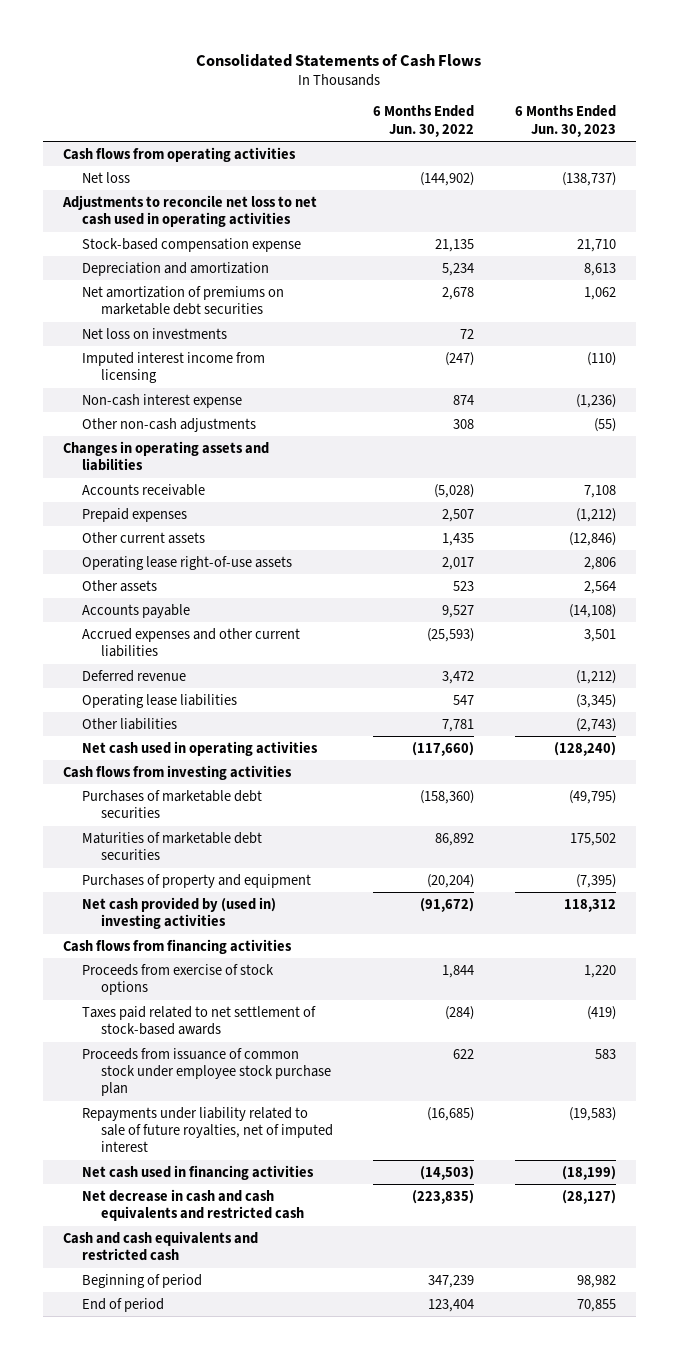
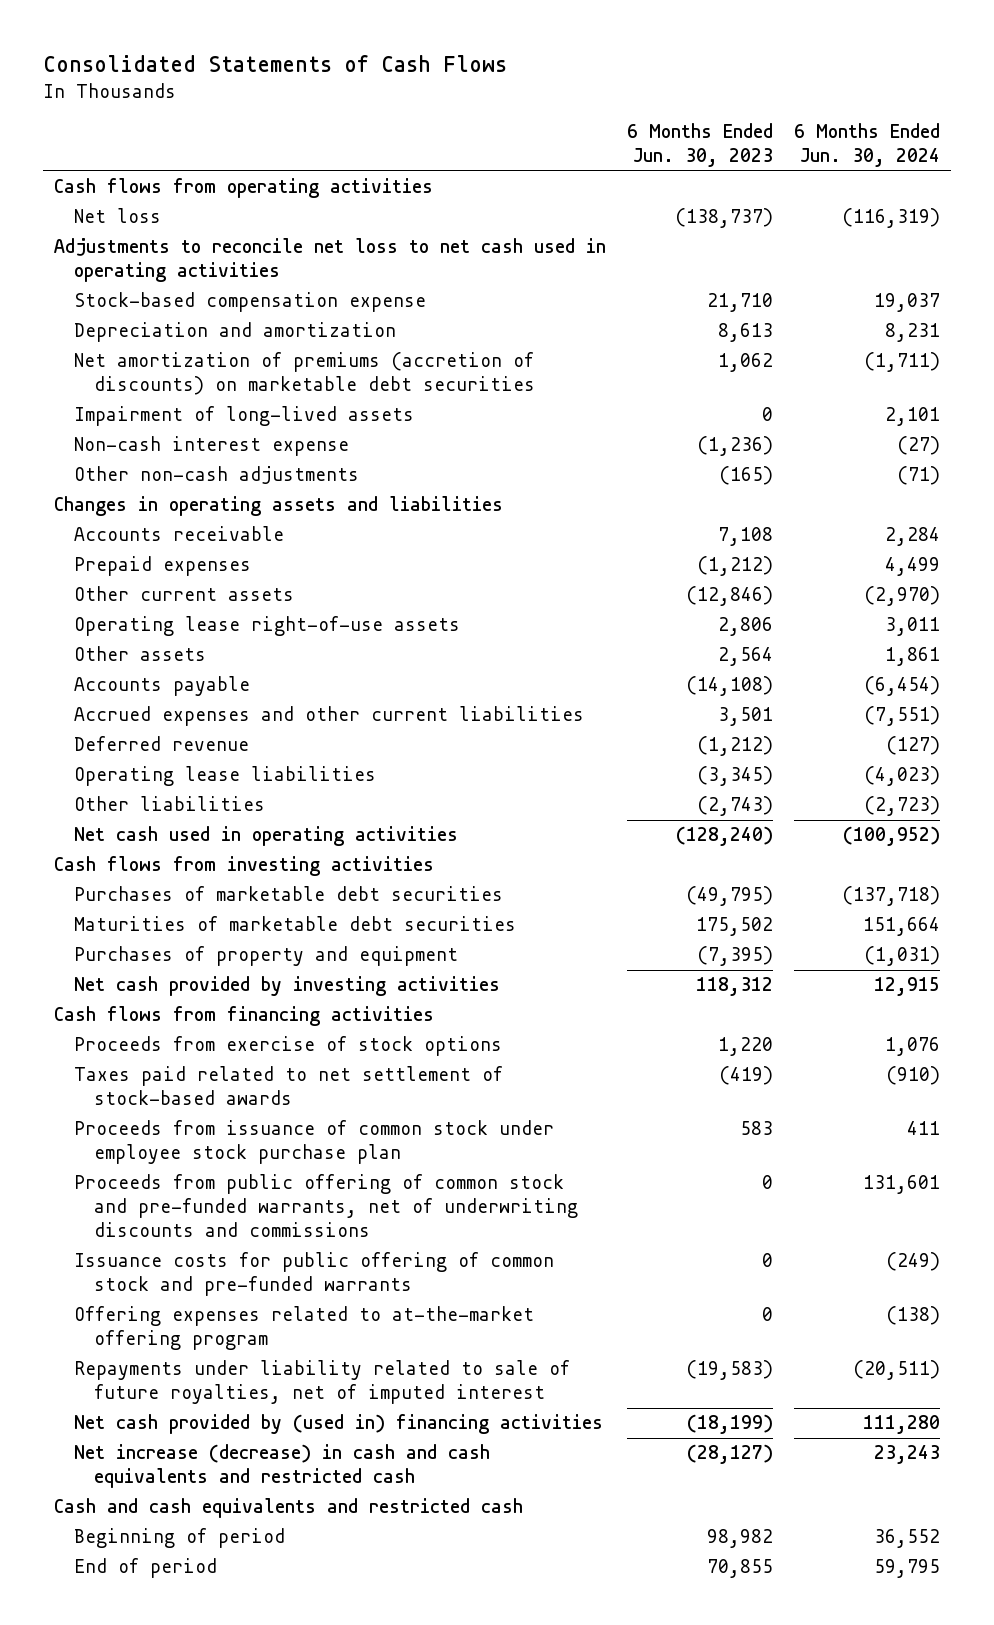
- | 6 Months Ended Jun. 30, 2022 | 6 Months Ended Jun. 30, 2023
+ | 6 Months Ended Jun. 30, 2023 | 6 Months Ended Jun. 30, 2024
- Net amortization of premiums on marketable debt securities | 2,678 | 1,062
- Net loss on investments | 72 |
- Imputed interest income from licensing | (247) | (110)
+ Net amortization of premiums (accretion of discounts) on marketable debt securities | 1,062 | (1,711)
+ Impairment of long-lived assets | 0 | 2,101
- Other non-cash adjustments | 308 | (55)
+ Other non-cash adjustments | (165) | (71)
- Net cash provided by (used in) investing activities | (91,672) | 118,312
+ Net cash provided by investing activities | 118,312 | 12,915
+ Proceeds from public offering of common stock and pre-funded warrants, net of underwriting discounts and commissions | 0 | 131,601
+ Issuance costs for public offering of common stock and pre-funded warrants | 0 | (249)
+ Offering expenses related to at-the-market offering program | 0 | (138)
- Net cash used in financing activities | (14,503) | (18,199)
- Net decrease in cash and cash equivalents and restricted cash | (223,835) | (28,127)
+ Net cash provided by (used in) financing activities | (18,199) | 111,280
+ Net increase (decrease) in cash and cash equivalents and restricted cash | (28,127) | 23,243

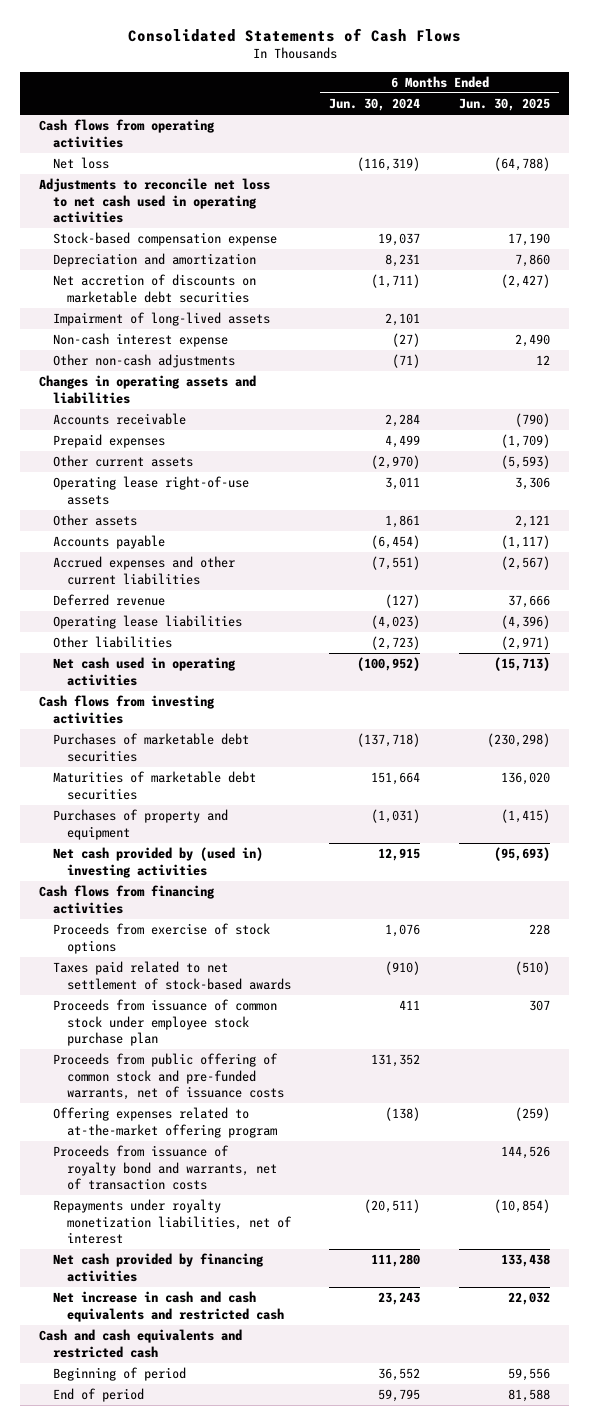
- | 6 Months Ended Jun. 30, 2023 | 6 Months Ended Jun. 30, 2024
+ | 6 Months Ended Jun. 30, 2024 | 6 Months Ended Jun. 30, 2025
- Net amortization of premiums (accretion of discounts) on marketable debt securities | 1,062 | (1,711)
+ Net accretion of discounts on marketable debt securities | (1,711) | (2,427)
- Net cash provided by investing activities | 118,312 | 12,915
+ Net cash provided by (used in) investing activities | 12,915 | (95,693)
- Proceeds from public offering of common stock and pre-funded warrants, net of underwriting discounts and commissions | 0 | 131,601
- Issuance costs for public offering of common stock and pre-funded warrants | 0 | (249)
+ Proceeds from public offering of common stock and pre-funded warrants, net of issuance costs | 131,352 |
- Repayments under liability related to sale of future royalties, net of imputed interest | (19,583) | (20,511)
- Net cash provided by (used in) financing activities | (18,199) | 111,280
- Net increase (decrease) in cash and cash equivalents and restricted cash | (28,127) | 23,243
+ Proceeds from issuance of royalty bond and warrants, net of transaction costs | | 144,526
+ Repayments under royalty monetization liabilities, net of interest | (20,511) | (10,854)
+ Net cash provided by financing activities | 111,280 | 133,438
+ Net increase in cash and cash equivalents and restricted cash | 23,243 | 22,032

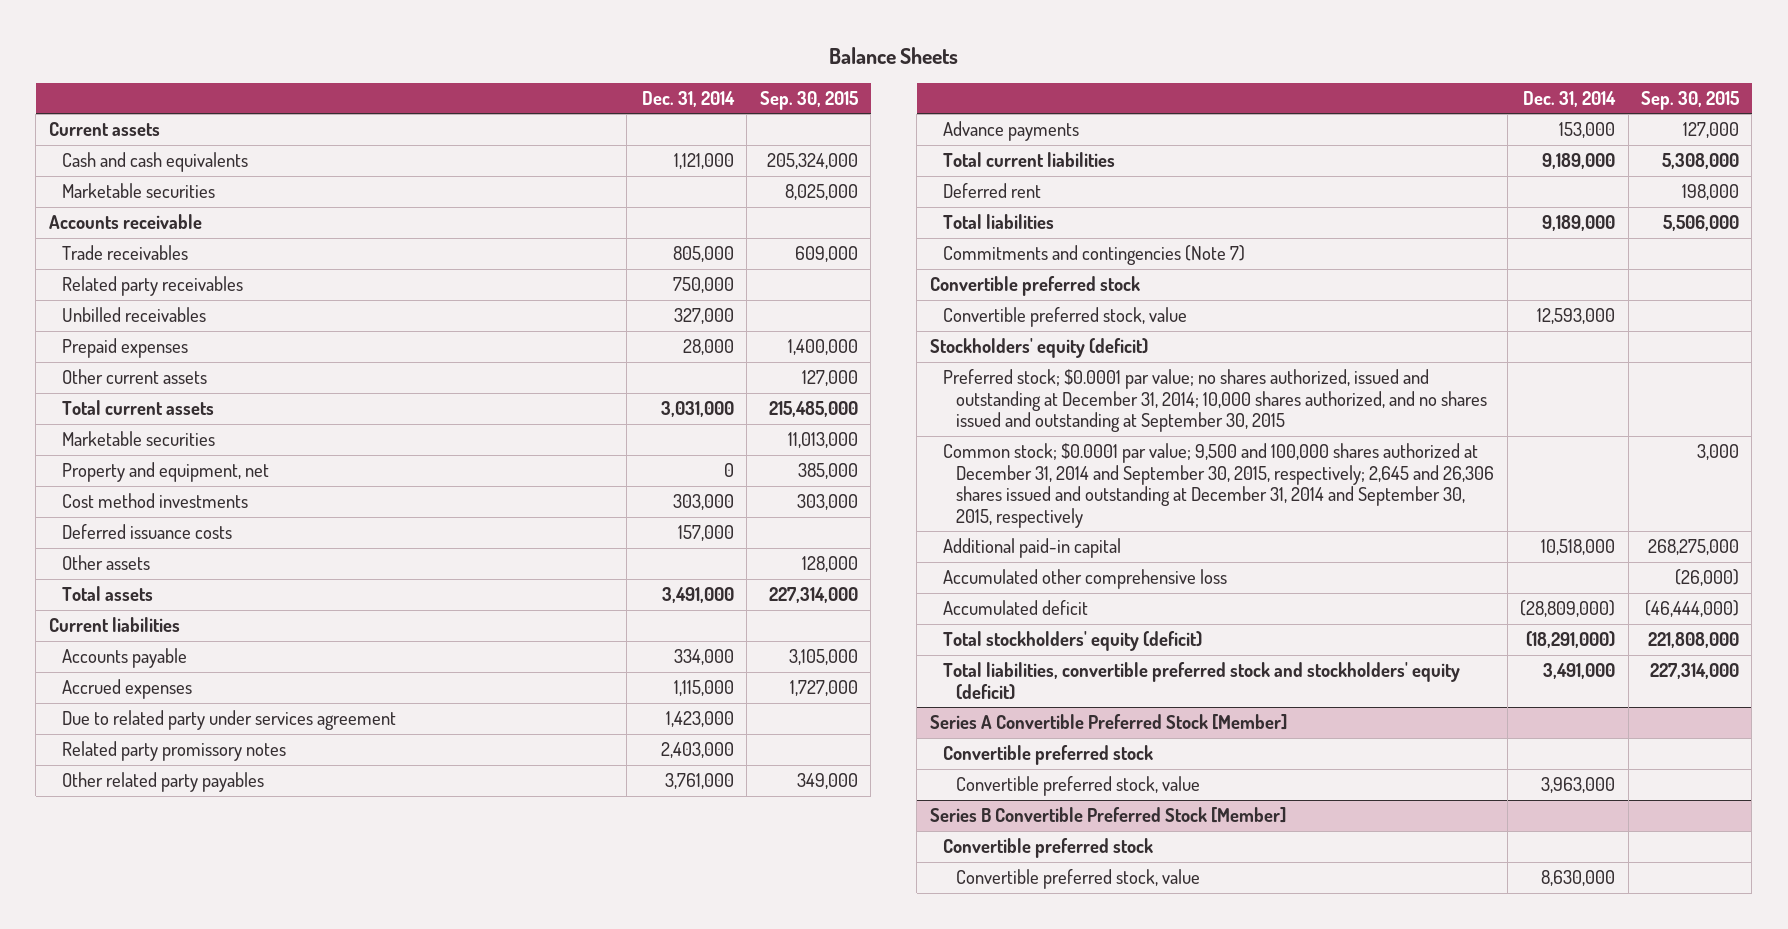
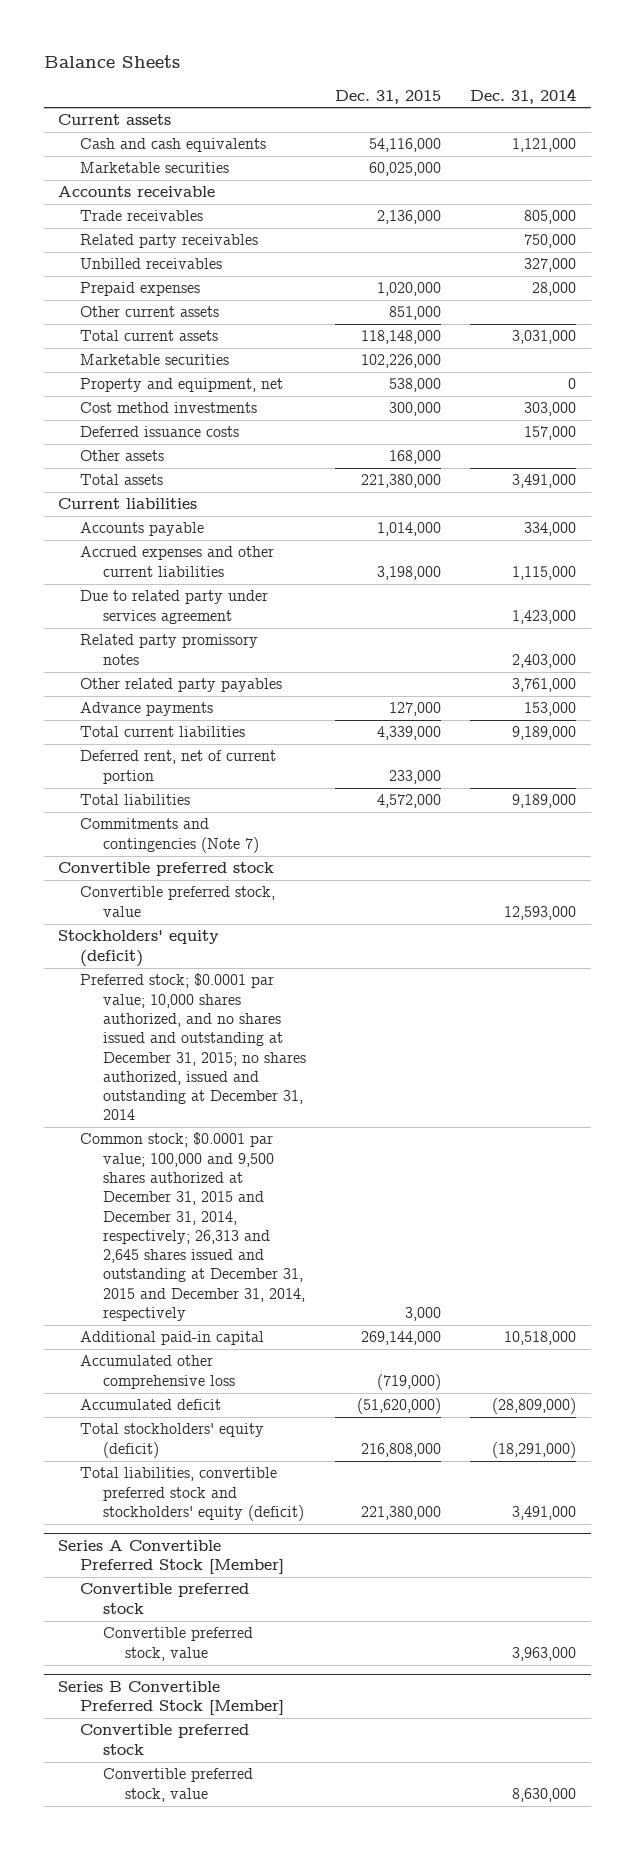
- | Dec. 31, 2014 | Sep. 30, 2015
+ | Dec. 31, 2015 | Dec. 31, 2014
- Accrued expenses | 1,115,000 | 1,727,000
+ Accrued expenses and other current liabilities | 3,198,000 | 1,115,000
- Deferred rent | | 198,000
+ Deferred rent, net of current portion | 233,000 |
- Preferred stock; $0.0001 par value; no shares authorized, issued and outstanding at December 31, 2014; 10,000 shares authorized, and no shares issued and outstanding at September 30, 2015
- Common stock; $0.0001 par value; 9,500 and 100,000 shares authorized at December 31, 2014 and September 30, 2015, respectively; 2,645 and 26,306 shares issued and outstanding at December 31, 2014 and September 30, 2015, respectively | | 3,000
+ Preferred stock; $0.0001 par value; 10,000 shares authorized, and no shares issued and outstanding at December 31, 2015; no shares authorized, issued and outstanding at December 31, 2014
+ Common stock; $0.0001 par value; 100,000 and 9,500 shares authorized at December 31, 2015 and December 31, 2014, respectively; 26,313 and 2,645 shares issued and outstanding at December 31, 2015 and December 31, 2014, respectively | 3,000 |

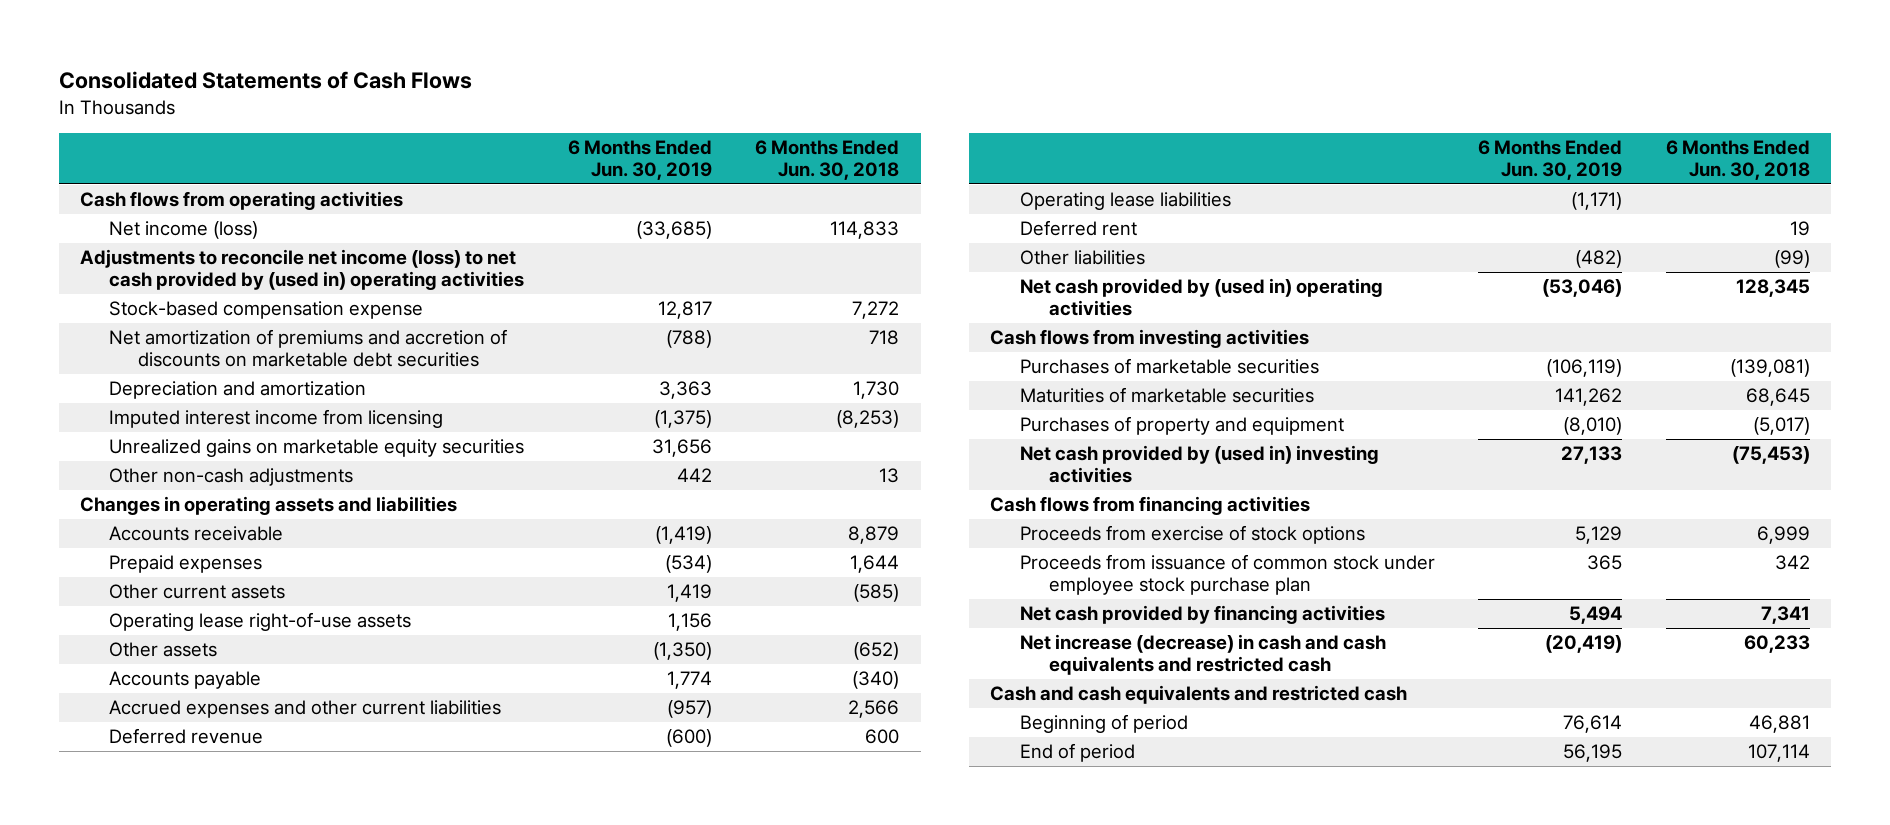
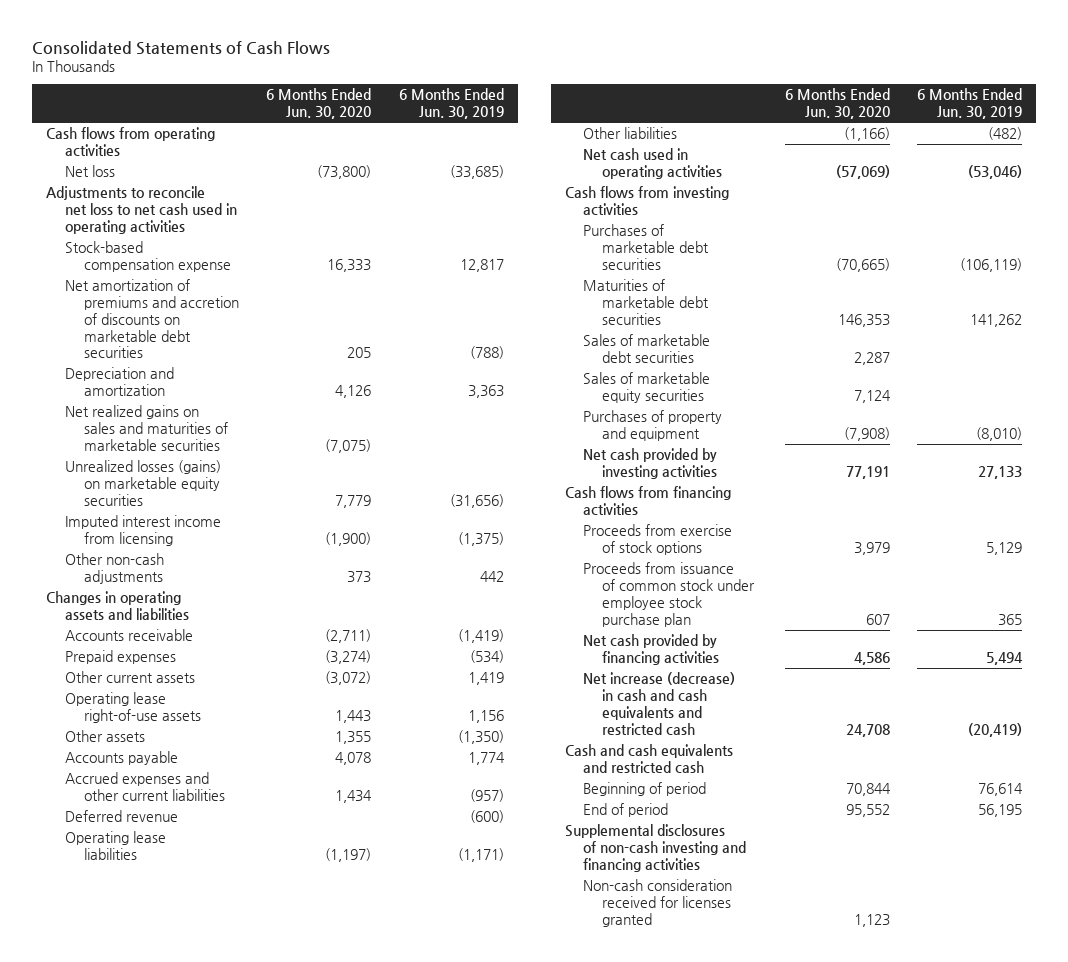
- | 6 Months Ended Jun. 30, 2019 | 6 Months Ended Jun. 30, 2018
+ | 6 Months Ended Jun. 30, 2020 | 6 Months Ended Jun. 30, 2019
- Net income (loss) | (33,685) | 114,833
- Adjustments to reconcile net income (loss) to net cash provided by (used in) operating activities
+ Net loss | (73,800) | (33,685)
+ Adjustments to reconcile net loss to net cash used in operating activities
+ Net realized gains on sales and maturities of marketable securities | (7,075) |
+ Unrealized losses (gains) on marketable equity securities | 7,779 | (31,656)
- Unrealized gains on marketable equity securities | 31,656 |
- Deferred rent | | 19
- Net cash provided by (used in) operating activities | (53,046) | 128,345
+ Net cash used in operating activities | (57,069) | (53,046)
- Purchases of marketable securities | (106,119) | (139,081)
- Maturities of marketable securities | 141,262 | 68,645
+ Purchases of marketable debt securities | (70,665) | (106,119)
+ Maturities of marketable debt securities | 146,353 | 141,262
+ Sales of marketable debt securities | 2,287 |
+ Sales of marketable equity securities | 7,124 |
- Net cash provided by (used in) investing activities | 27,133 | (75,453)
+ Net cash provided by investing activities | 77,191 | 27,133
+ Supplemental disclosures of non-cash investing and financing activities
+ Non-cash consideration received for licenses granted | 1,123 |

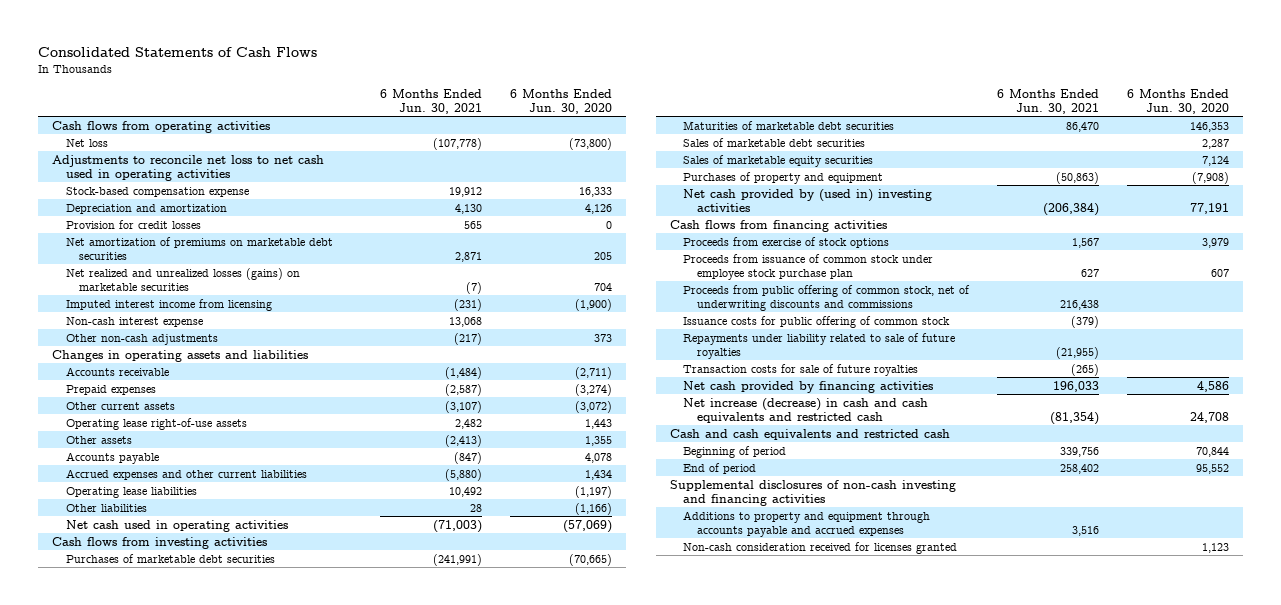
- | 6 Months Ended Jun. 30, 2020 | 6 Months Ended Jun. 30, 2019
+ | 6 Months Ended Jun. 30, 2021 | 6 Months Ended Jun. 30, 2020
- Net amortization of premiums and accretion of discounts on marketable debt securities | 205 | (788)
- Net realized gains on sales and maturities of marketable securities | (7,075) |
- Unrealized losses (gains) on marketable equity securities | 7,779 | (31,656)
+ Provision for credit losses | 565 | 0
+ Net amortization of premiums on marketable debt securities | 2,871 | 205
+ Net realized and unrealized losses (gains) on marketable securities | (7) | 704
+ Non-cash interest expense | 13,068 |
- Deferred revenue | | (600)
- Net cash provided by investing activities | 77,191 | 27,133
+ Net cash provided by (used in) investing activities | (206,384) | 77,191
+ Proceeds from public offering of common stock, net of underwriting discounts and commissions | 216,438 |
+ Issuance costs for public offering of common stock | (379) |
+ Repayments under liability related to sale of future royalties | (21,955) |
+ Transaction costs for sale of future royalties | (265) |
+ Additions to property and equipment through accounts payable and accrued expenses | 3,516 |

